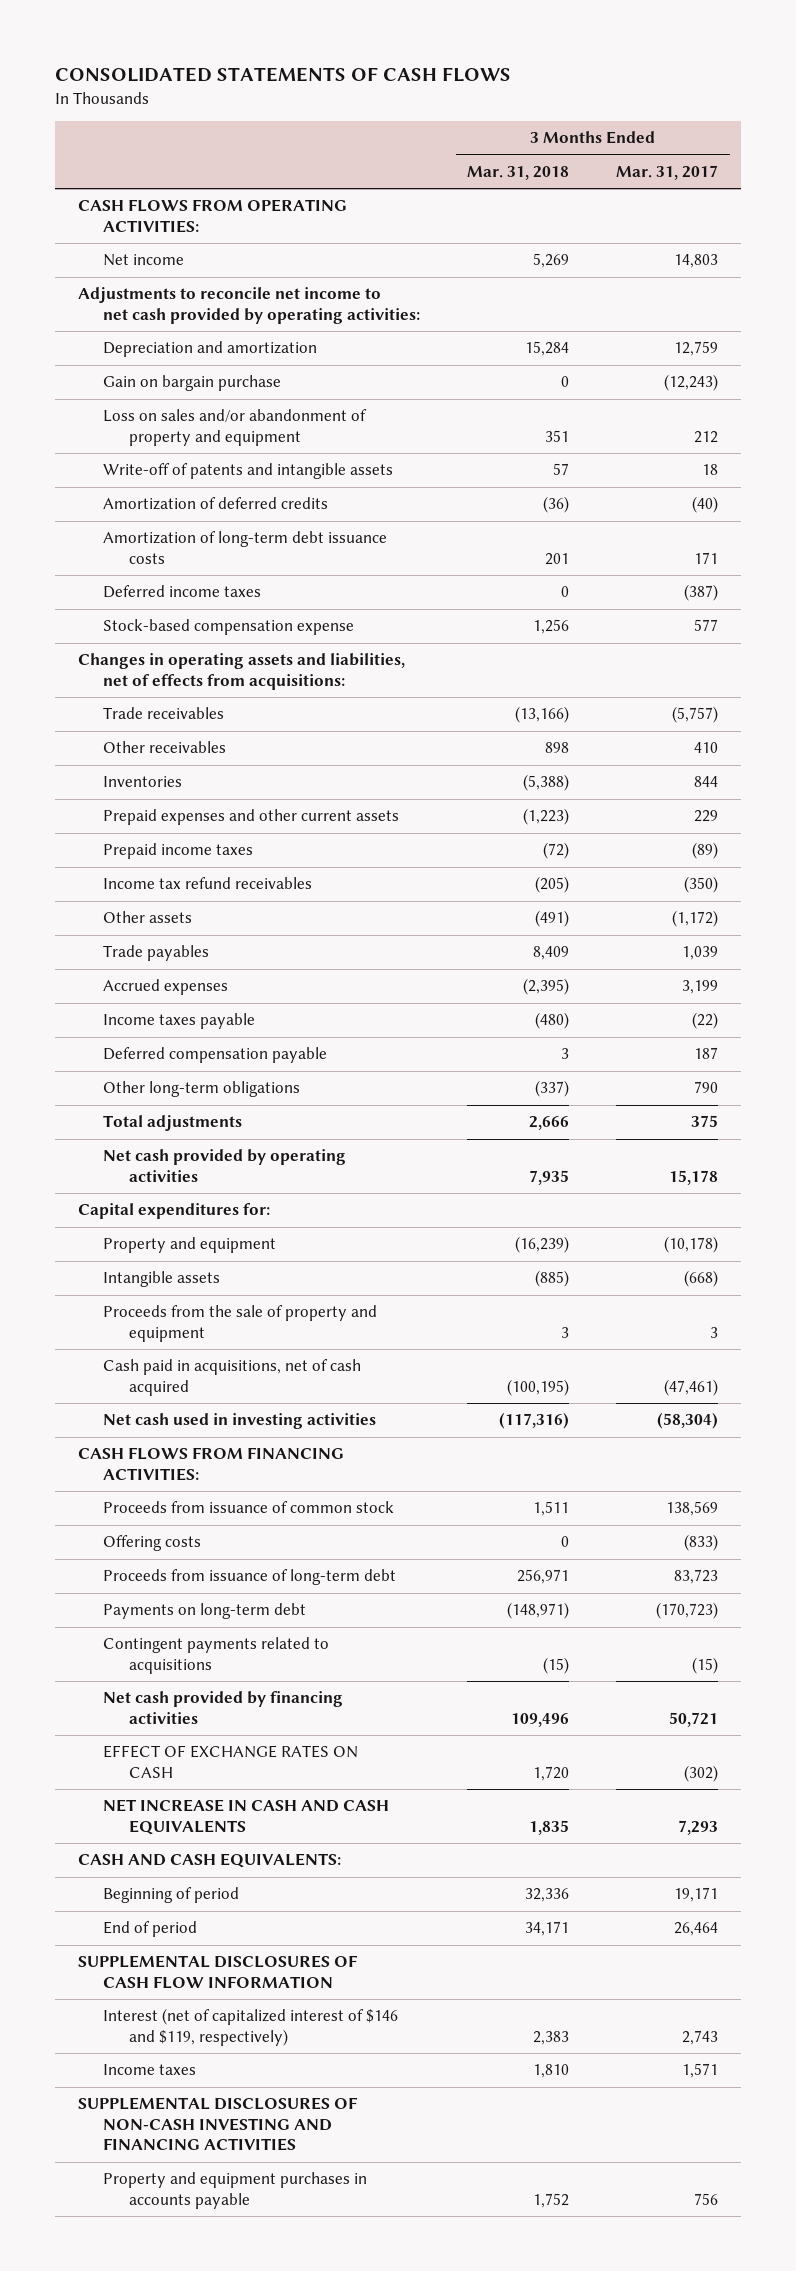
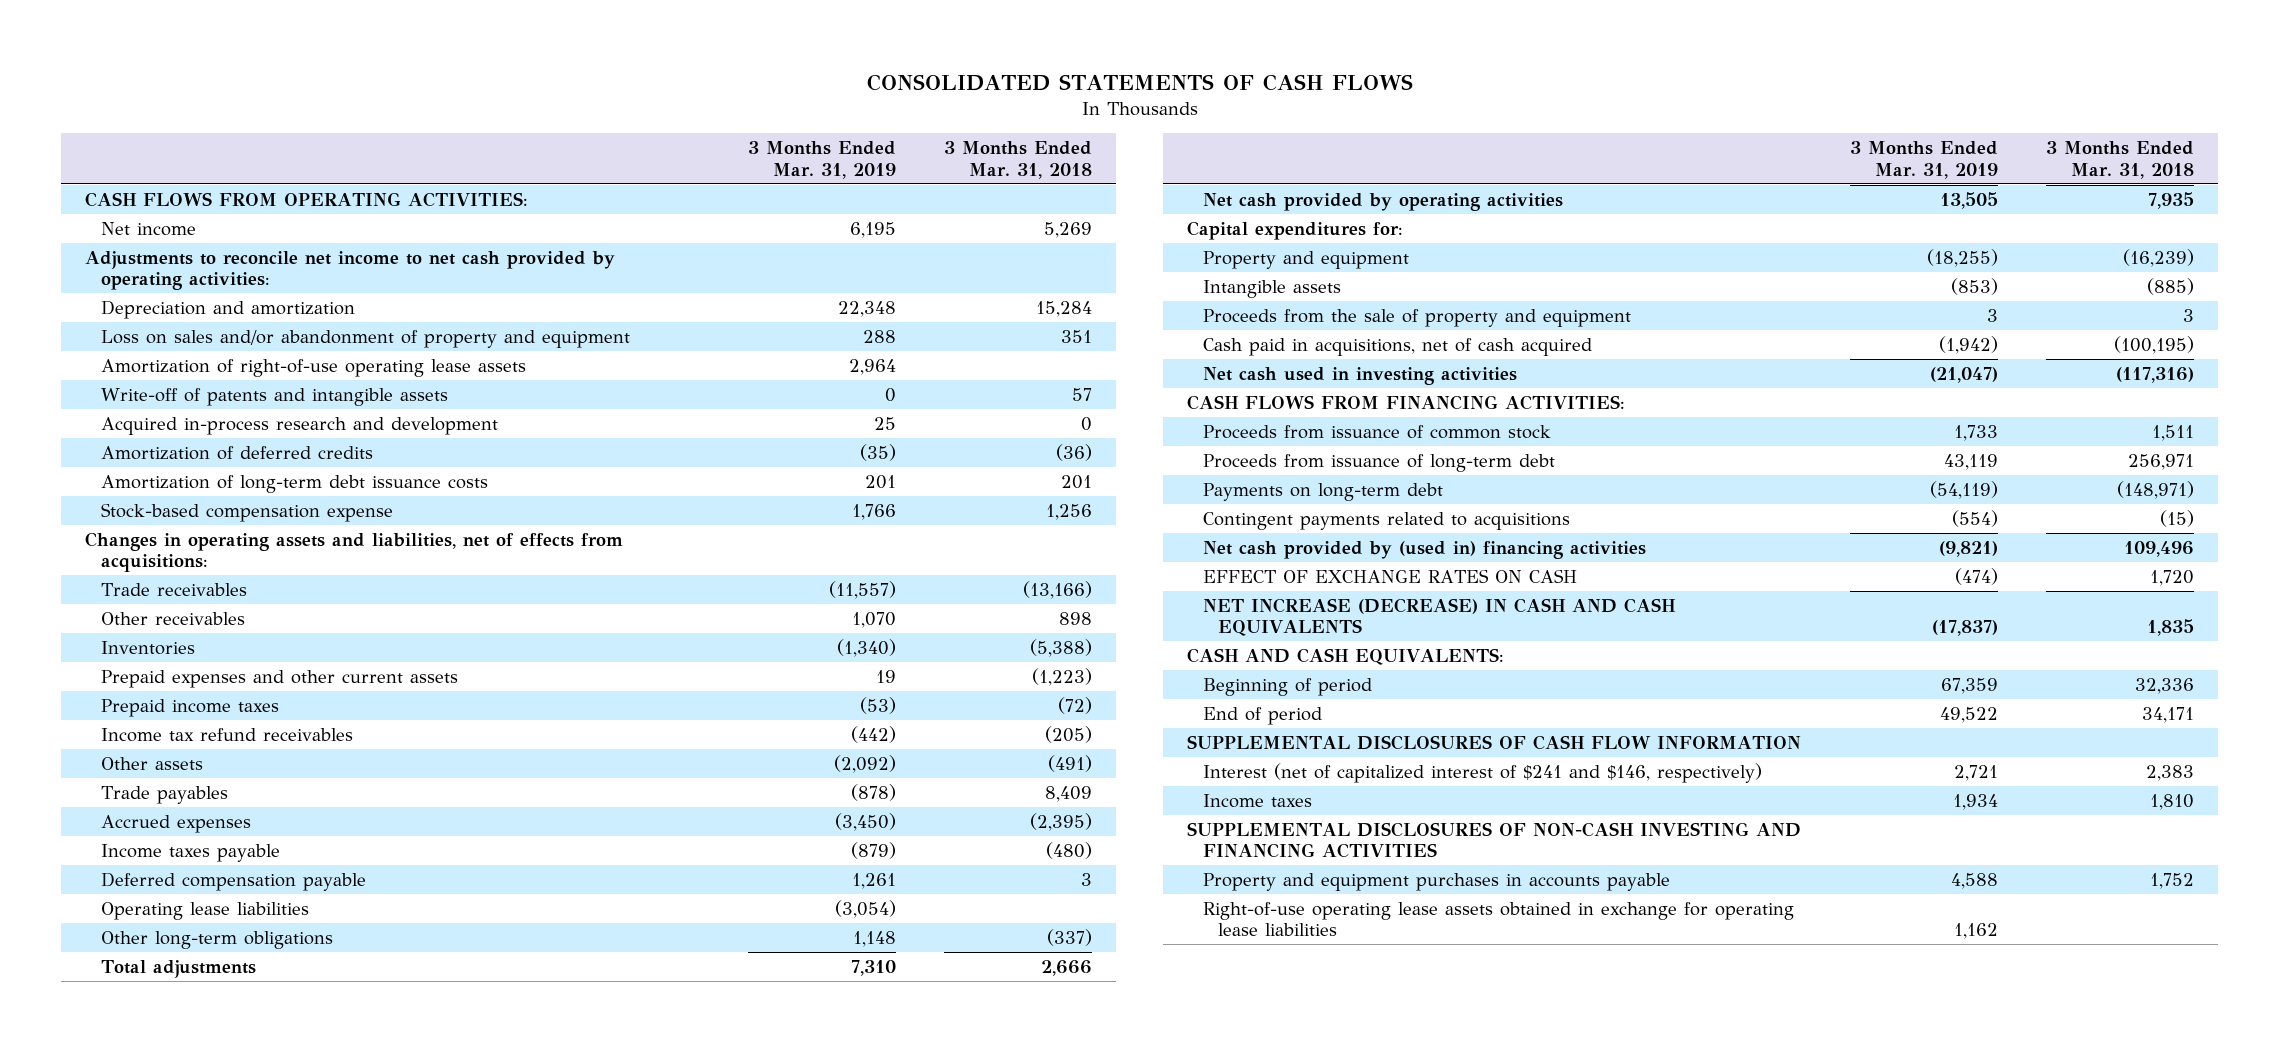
- | 3 Months Ended Mar. 31, 2018 | 3 Months Ended Mar. 31, 2017
+ | 3 Months Ended Mar. 31, 2019 | 3 Months Ended Mar. 31, 2018
- Gain on bargain purchase | 0 | (12,243)
+ Amortization of right-of-use operating lease assets | 2,964 |
+ Acquired in-process research and development | 25 | 0
- Deferred income taxes | 0 | (387)
+ Operating lease liabilities | (3,054) |
- Offering costs | 0 | (833)
- Net cash provided by financing activities | 109,496 | 50,721
+ Net cash provided by (used in) financing activities | (9,821) | 109,496
- NET INCREASE IN CASH AND CASH EQUIVALENTS | 1,835 | 7,293
+ NET INCREASE (DECREASE) IN CASH AND CASH EQUIVALENTS | (17,837) | 1,835
- Interest (net of capitalized interest of $146 and $119, respectively) | 2,383 | 2,743
+ Interest (net of capitalized interest of $241 and $146, respectively) | 2,721 | 2,383
+ Right-of-use operating lease assets obtained in exchange for operating lease liabilities | 1,162 |

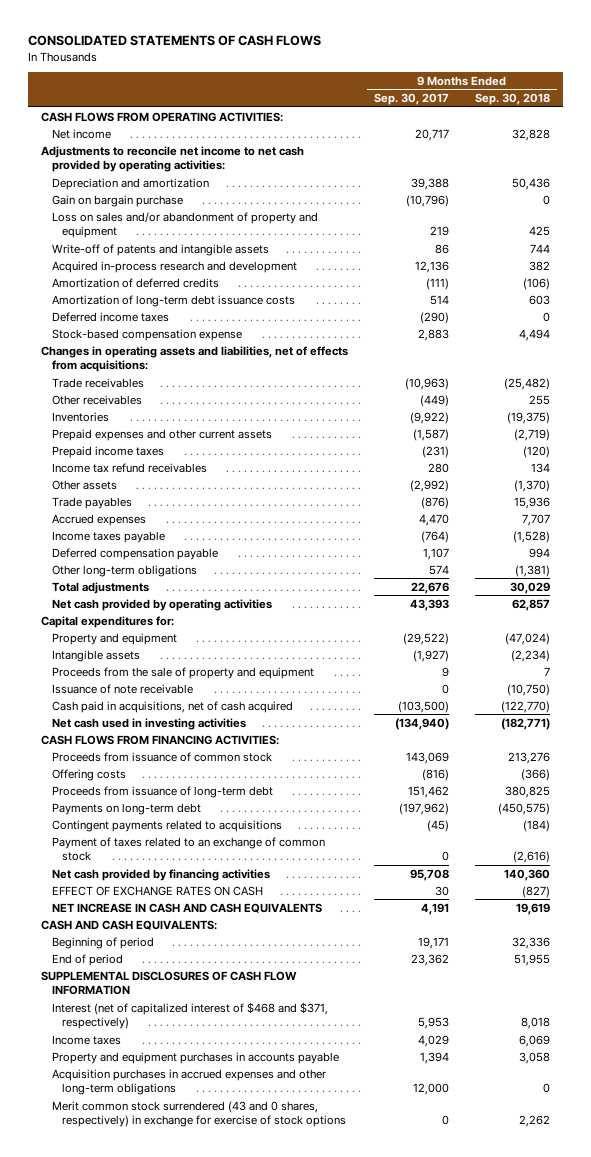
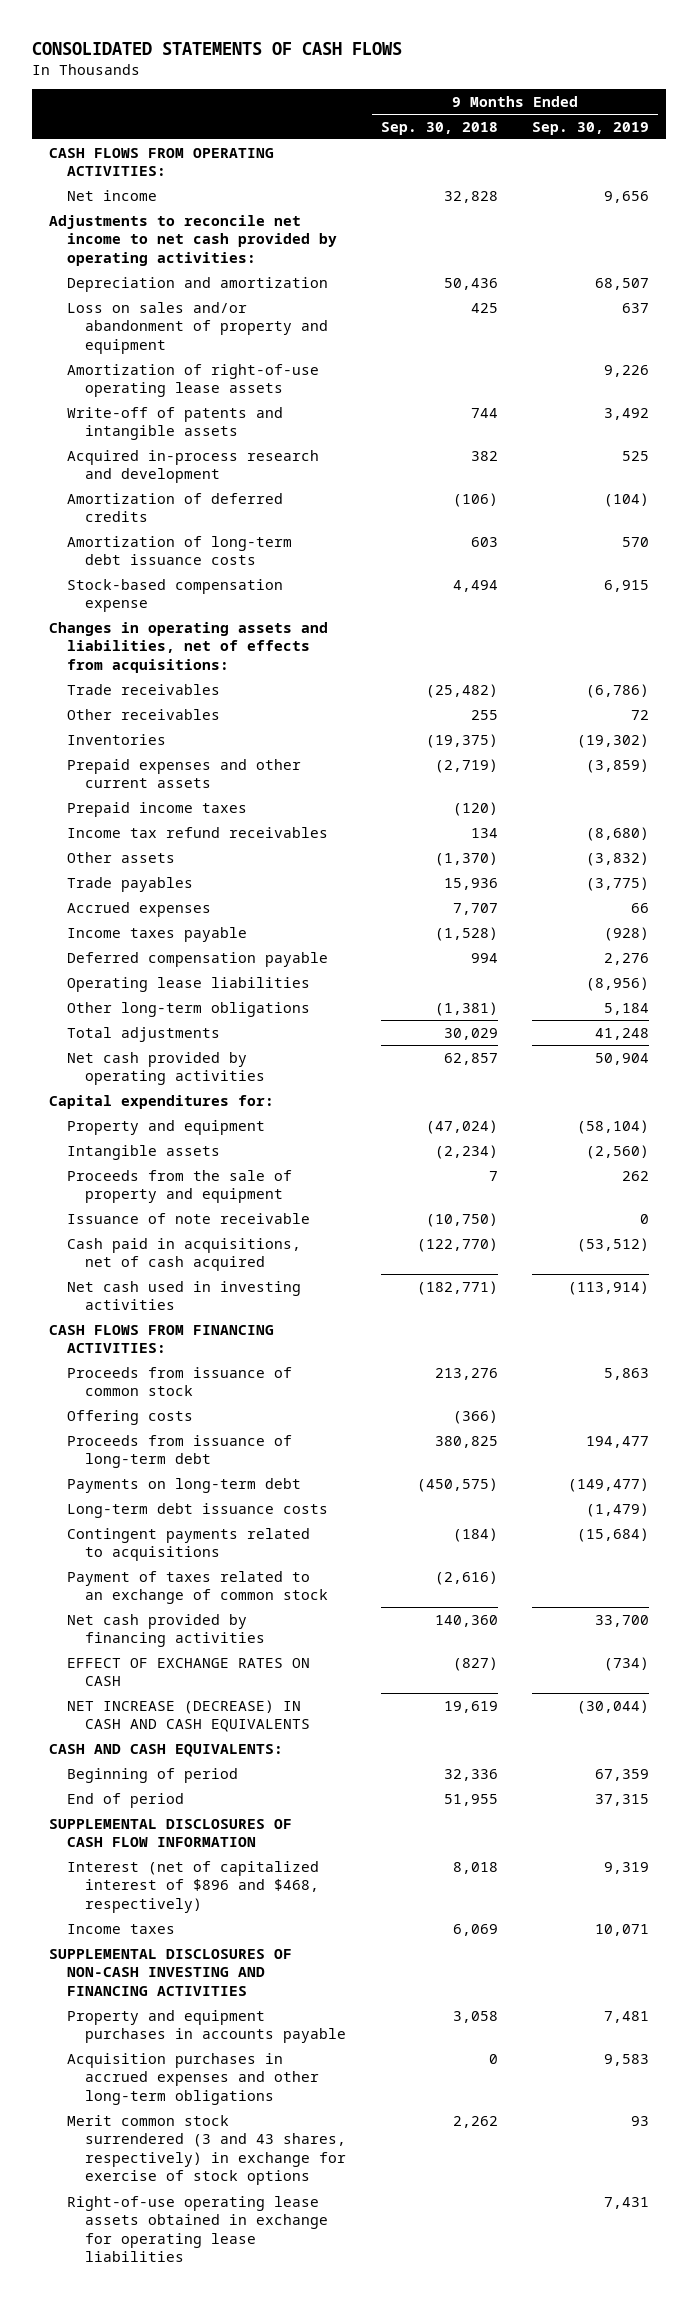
- | 9 Months Ended Sep. 30, 2017 | 9 Months Ended Sep. 30, 2018
+ | 9 Months Ended Sep. 30, 2018 | 9 Months Ended Sep. 30, 2019
- Gain on bargain purchase | (10,796) | 0
+ Amortization of right-of-use operating lease assets | | 9,226
- Deferred income taxes | (290) | 0
+ Operating lease liabilities | | (8,956)
+ Long-term debt issuance costs | | (1,479)
- NET INCREASE IN CASH AND CASH EQUIVALENTS | 4,191 | 19,619
+ NET INCREASE (DECREASE) IN CASH AND CASH EQUIVALENTS | 19,619 | (30,044)
- Interest (net of capitalized interest of $468 and $371, respectively) | 5,953 | 8,018
+ Interest (net of capitalized interest of $896 and $468, respectively) | 8,018 | 9,319
+ SUPPLEMENTAL DISCLOSURES OF NON-CASH INVESTING AND FINANCING ACTIVITIES
- Merit common stock surrendered (43 and 0 shares, respectively) in exchange for exercise of stock options | 0 | 2,262
+ Merit common stock surrendered (3 and 43 shares, respectively) in exchange for exercise of stock options | 2,262 | 93
+ Right-of-use operating lease assets obtained in exchange for operating lease liabilities | | 7,431

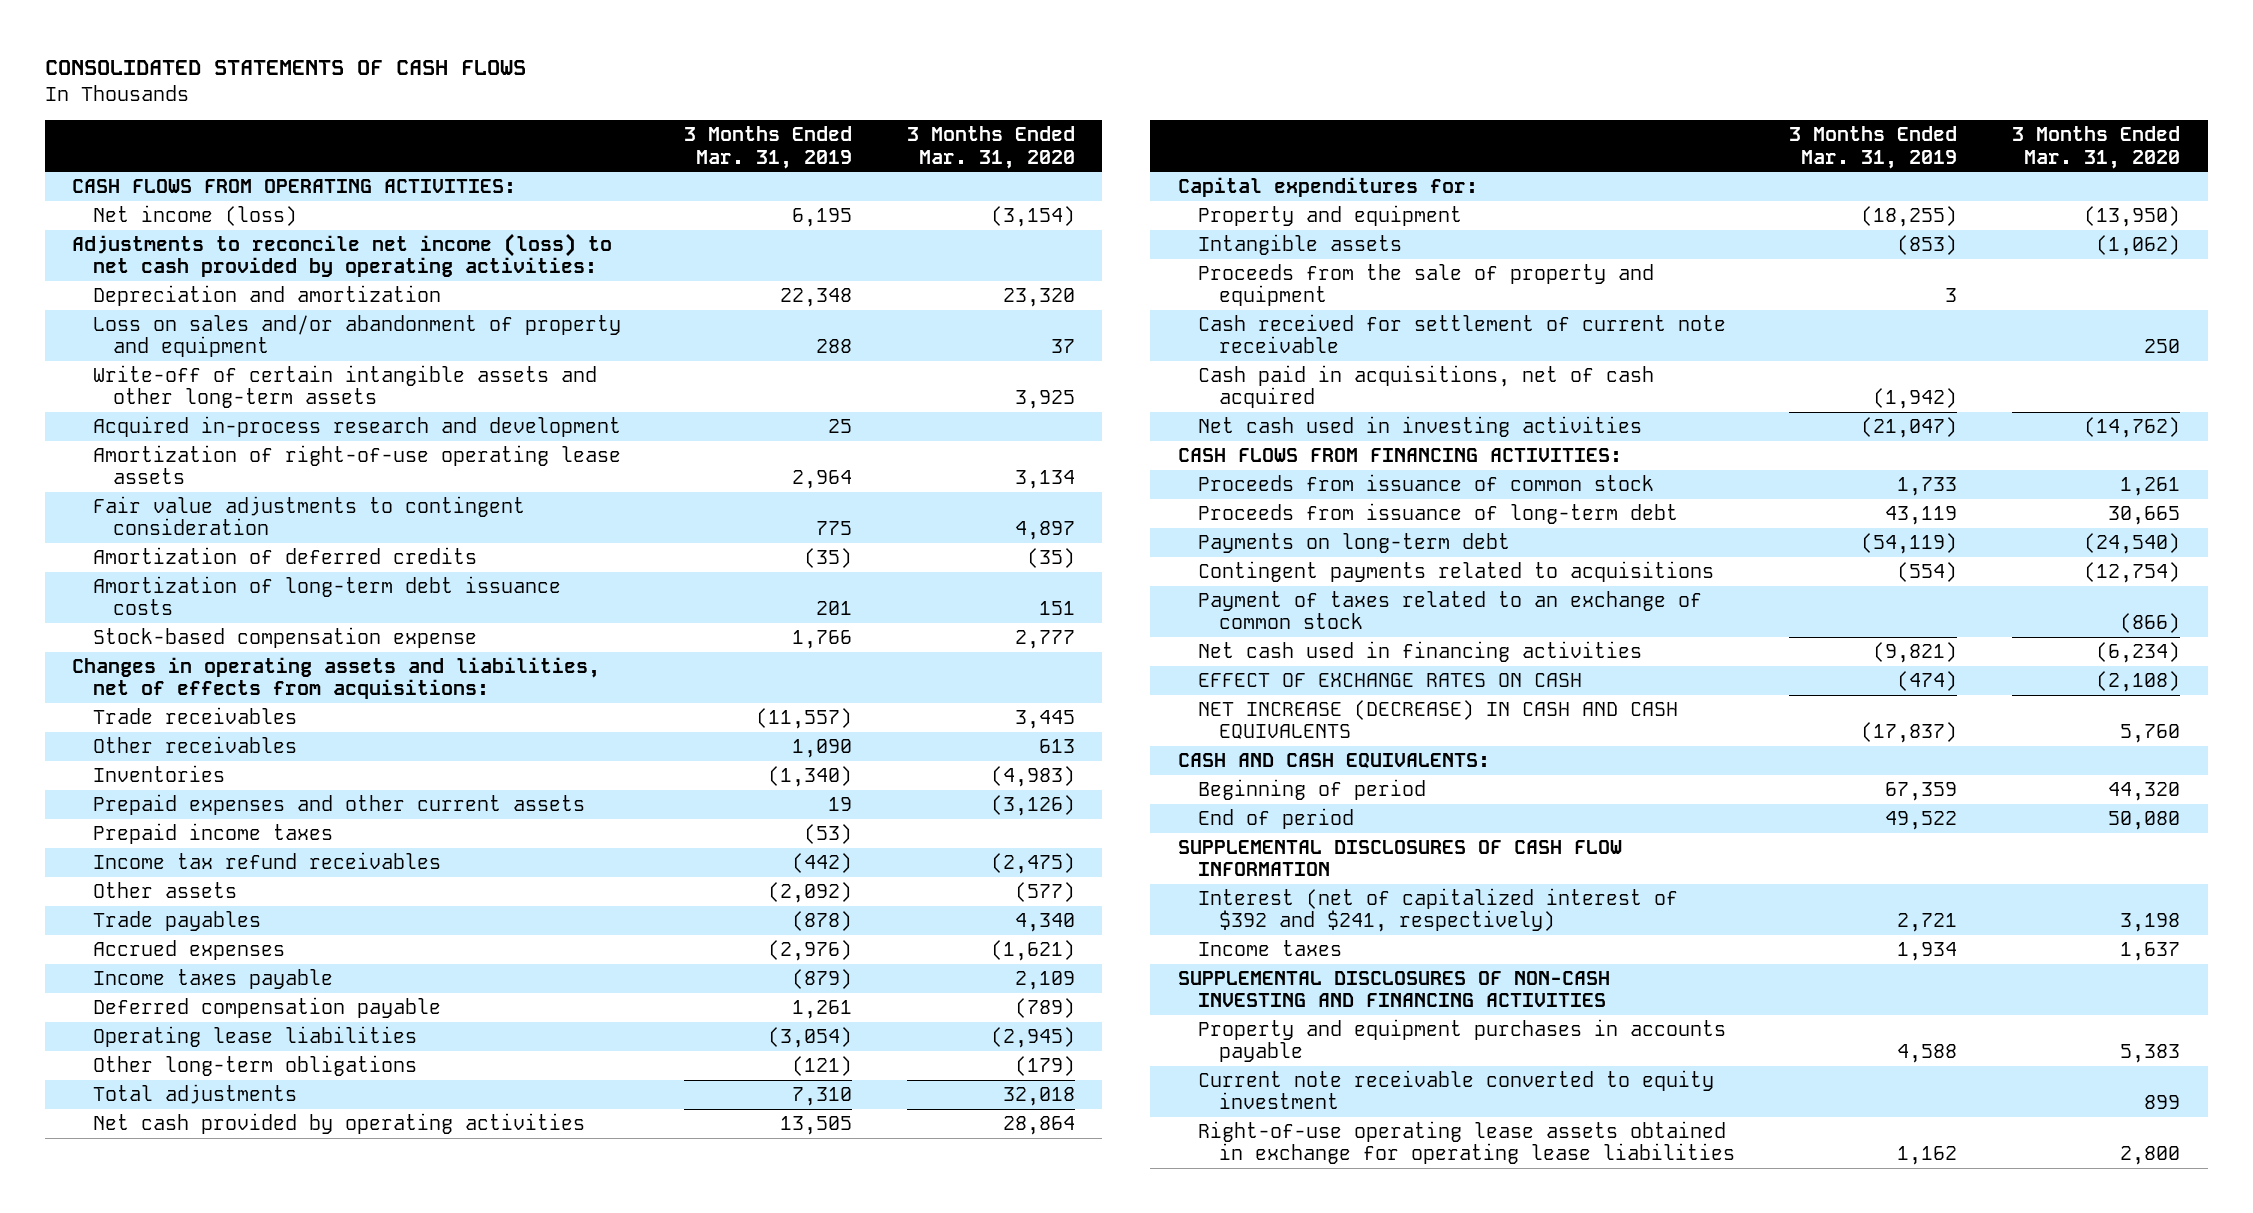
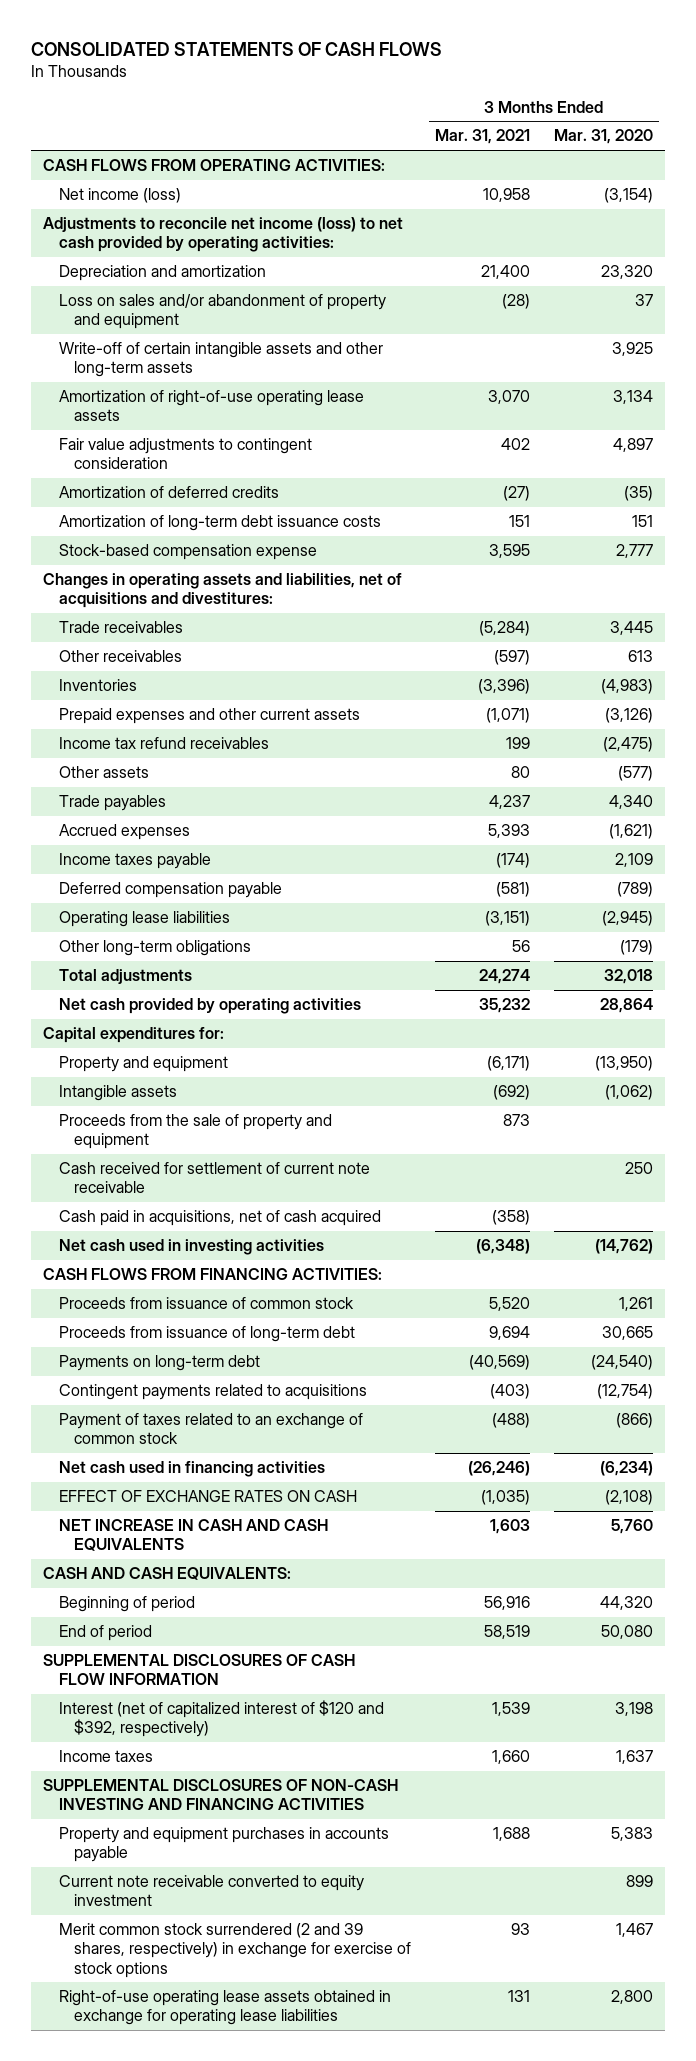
- | 3 Months Ended Mar. 31, 2019 | 3 Months Ended Mar. 31, 2020
+ | 3 Months Ended Mar. 31, 2021 | 3 Months Ended Mar. 31, 2020
- Acquired in-process research and development | 25 |
- Changes in operating assets and liabilities, net of effects from acquisitions:
+ Changes in operating assets and liabilities, net of acquisitions and divestitures:
- Prepaid income taxes | (53) |
- NET INCREASE (DECREASE) IN CASH AND CASH EQUIVALENTS | (17,837) | 5,760
+ NET INCREASE IN CASH AND CASH EQUIVALENTS | 1,603 | 5,760
- Interest (net of capitalized interest of $392 and $241, respectively) | 2,721 | 3,198
+ Interest (net of capitalized interest of $120 and $392, respectively) | 1,539 | 3,198
+ Merit common stock surrendered (2 and 39 shares, respectively) in exchange for exercise of stock options | 93 | 1,467

